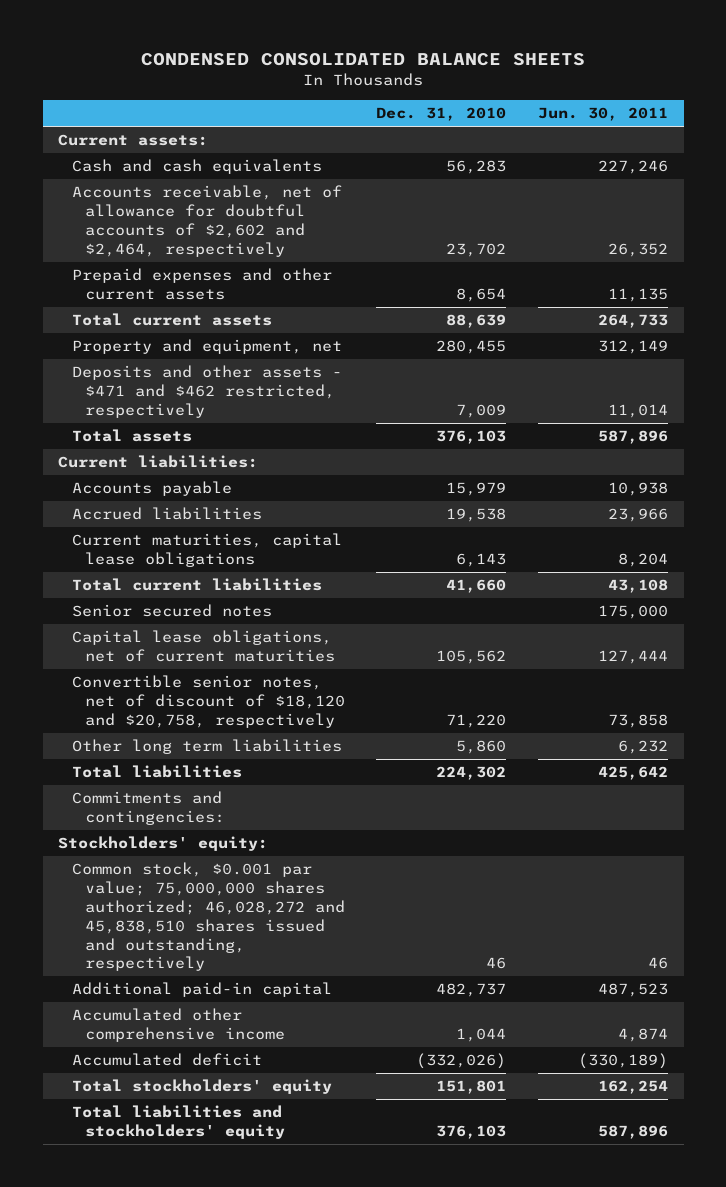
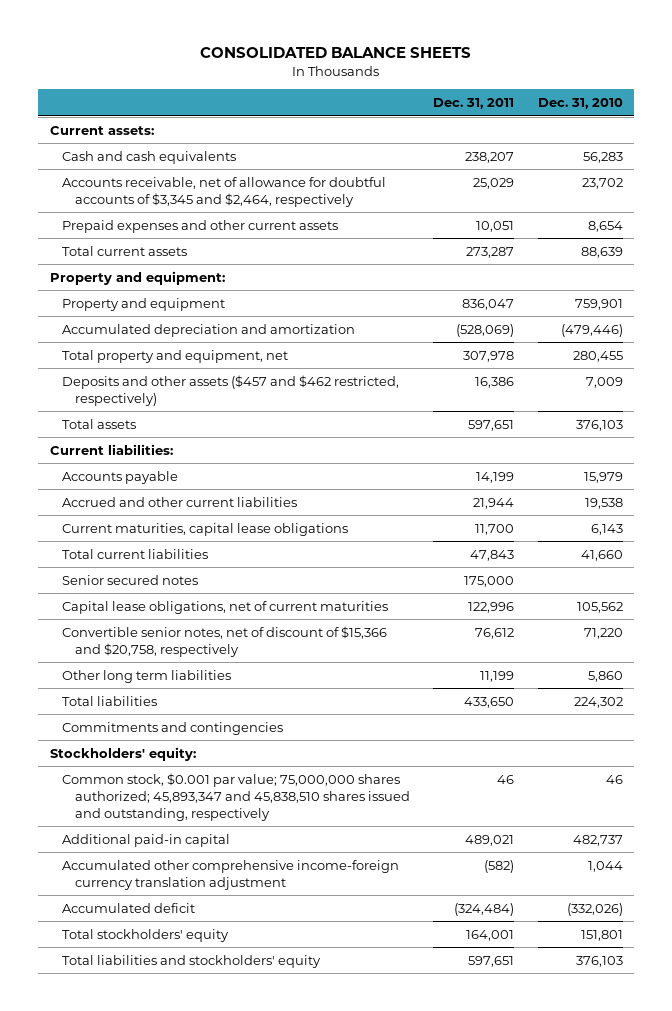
- CONDENSED CONSOLIDATED BALANCE SHEETS
+ CONSOLIDATED BALANCE SHEETS
- | Dec. 31, 2010 | Jun. 30, 2011
+ | Dec. 31, 2011 | Dec. 31, 2010
- Accounts receivable, net of allowance for doubtful accounts of $2,602 and $2,464, respectively | 23,702 | 26,352
+ Accounts receivable, net of allowance for doubtful accounts of $3,345 and $2,464, respectively | 25,029 | 23,702
- Property and equipment, net | 280,455 | 312,149
- Deposits and other assets - $471 and $462 restricted, respectively | 7,009 | 11,014
+ Property and equipment:
+ Property and equipment | 836,047 | 759,901
+ Accumulated depreciation and amortization | (528,069) | (479,446)
+ Total property and equipment, net | 307,978 | 280,455
+ Deposits and other assets ($457 and $462 restricted, respectively) | 16,386 | 7,009
- Accrued liabilities | 19,538 | 23,966
+ Accrued and other current liabilities | 21,944 | 19,538
- Convertible senior notes, net of discount of $18,120 and $20,758, respectively | 71,220 | 73,858
+ Convertible senior notes, net of discount of $15,366 and $20,758, respectively | 76,612 | 71,220
- Commitments and contingencies:
+ Commitments and contingencies
- Common stock, $0.001 par value; 75,000,000 shares authorized; 46,028,272 and 45,838,510 shares issued and outstanding, respectively | 46 | 46
+ Common stock, $0.001 par value; 75,000,000 shares authorized; 45,893,347 and 45,838,510 shares issued and outstanding, respectively | 46 | 46
- Accumulated other comprehensive income | 1,044 | 4,874
+ Accumulated other comprehensive income-foreign currency translation adjustment | (582) | 1,044

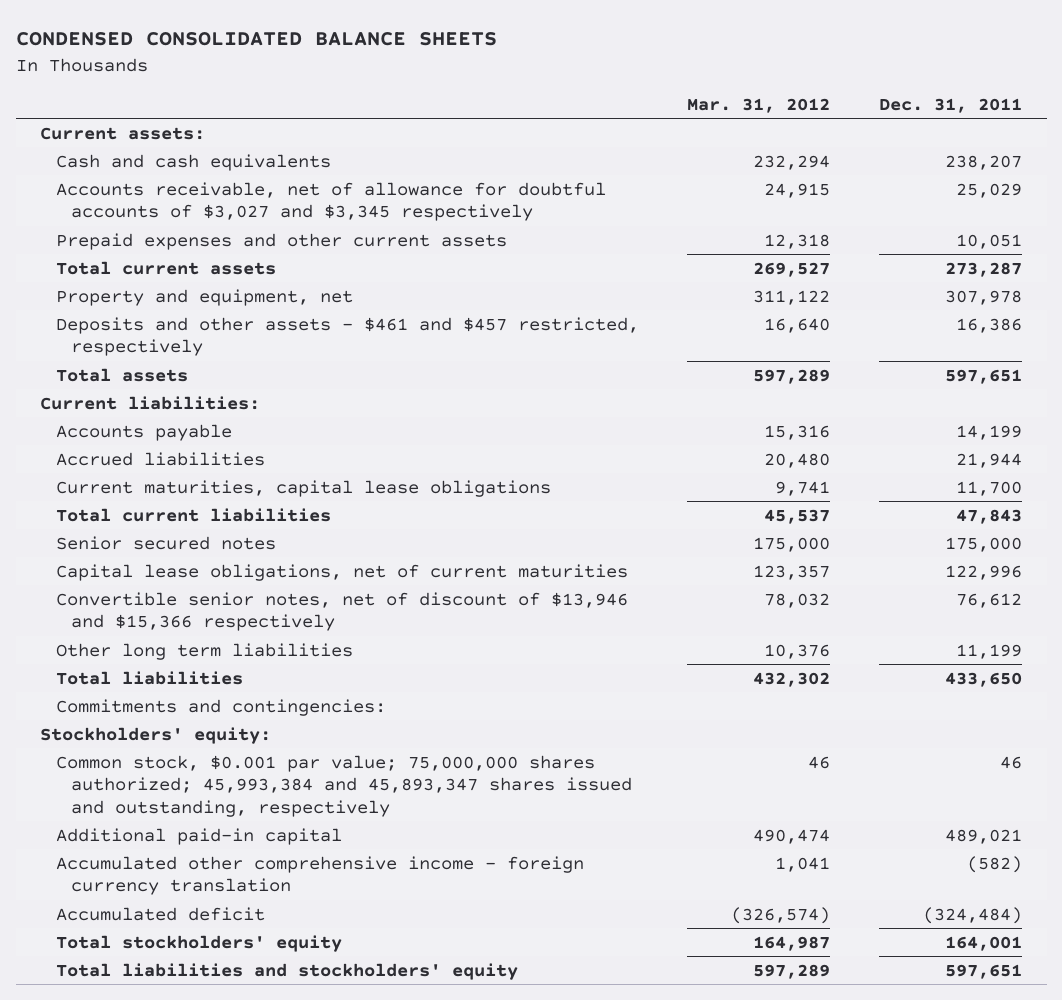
- CONSOLIDATED BALANCE SHEETS
+ CONDENSED CONSOLIDATED BALANCE SHEETS
- | Dec. 31, 2011 | Dec. 31, 2010
+ | Mar. 31, 2012 | Dec. 31, 2011
- Accounts receivable, net of allowance for doubtful accounts of $3,345 and $2,464, respectively | 25,029 | 23,702
+ Accounts receivable, net of allowance for doubtful accounts of $3,027 and $3,345 respectively | 24,915 | 25,029
- Property and equipment:
- Property and equipment | 836,047 | 759,901
- Accumulated depreciation and amortization | (528,069) | (479,446)
- Total property and equipment, net | 307,978 | 280,455
- Deposits and other assets ($457 and $462 restricted, respectively) | 16,386 | 7,009
+ Property and equipment, net | 311,122 | 307,978
+ Deposits and other assets - $461 and $457 restricted, respectively | 16,640 | 16,386
- Accrued and other current liabilities | 21,944 | 19,538
+ Accrued liabilities | 20,480 | 21,944
- Convertible senior notes, net of discount of $15,366 and $20,758, respectively | 76,612 | 71,220
+ Convertible senior notes, net of discount of $13,946 and $15,366 respectively | 78,032 | 76,612
- Commitments and contingencies
+ Commitments and contingencies:
- Common stock, $0.001 par value; 75,000,000 shares authorized; 45,893,347 and 45,838,510 shares issued and outstanding, respectively | 46 | 46
+ Common stock, $0.001 par value; 75,000,000 shares authorized; 45,993,384 and 45,893,347 shares issued and outstanding, respectively | 46 | 46
- Accumulated other comprehensive income-foreign currency translation adjustment | (582) | 1,044
+ Accumulated other comprehensive income - foreign currency translation | 1,041 | (582)

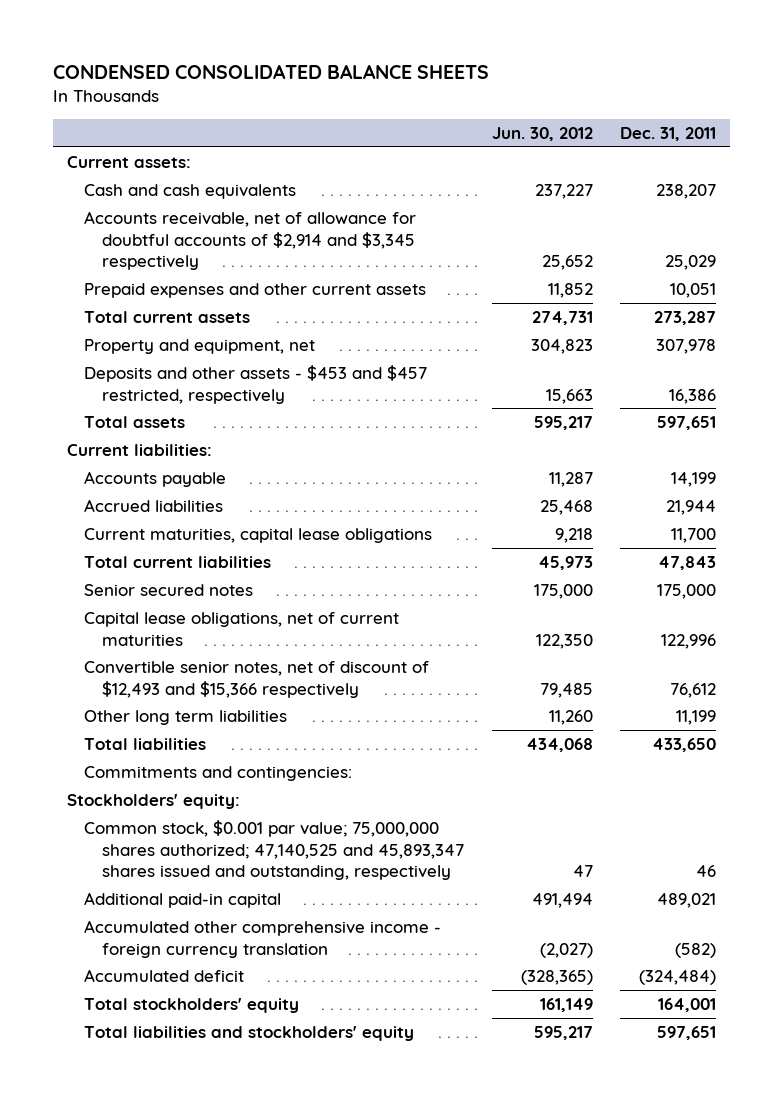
- | Mar. 31, 2012 | Dec. 31, 2011
+ | Jun. 30, 2012 | Dec. 31, 2011
- Accounts receivable, net of allowance for doubtful accounts of $3,027 and $3,345 respectively | 24,915 | 25,029
+ Accounts receivable, net of allowance for doubtful accounts of $2,914 and $3,345 respectively | 25,652 | 25,029
- Deposits and other assets - $461 and $457 restricted, respectively | 16,640 | 16,386
+ Deposits and other assets - $453 and $457 restricted, respectively | 15,663 | 16,386
- Convertible senior notes, net of discount of $13,946 and $15,366 respectively | 78,032 | 76,612
+ Convertible senior notes, net of discount of $12,493 and $15,366 respectively | 79,485 | 76,612
- Common stock, $0.001 par value; 75,000,000 shares authorized; 45,993,384 and 45,893,347 shares issued and outstanding, respectively | 46 | 46
+ Common stock, $0.001 par value; 75,000,000 shares authorized; 47,140,525 and 45,893,347 shares issued and outstanding, respectively | 47 | 46

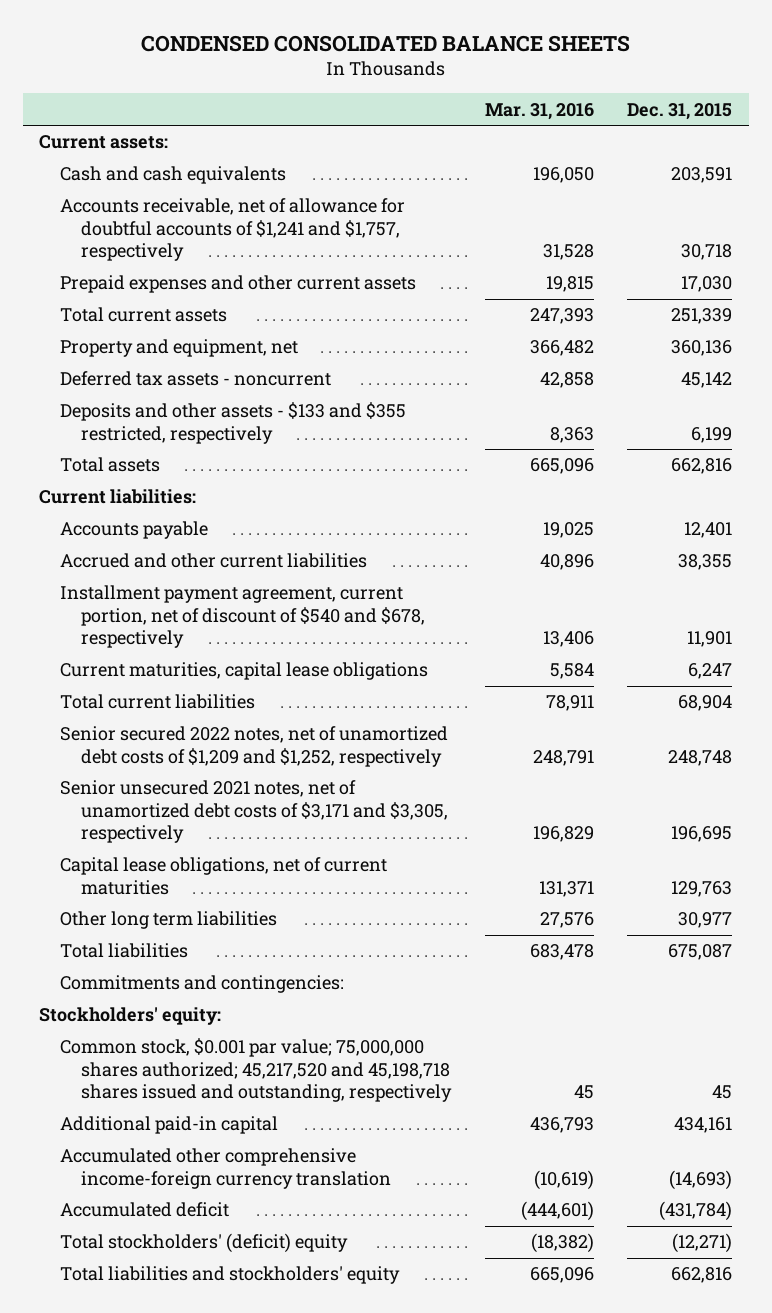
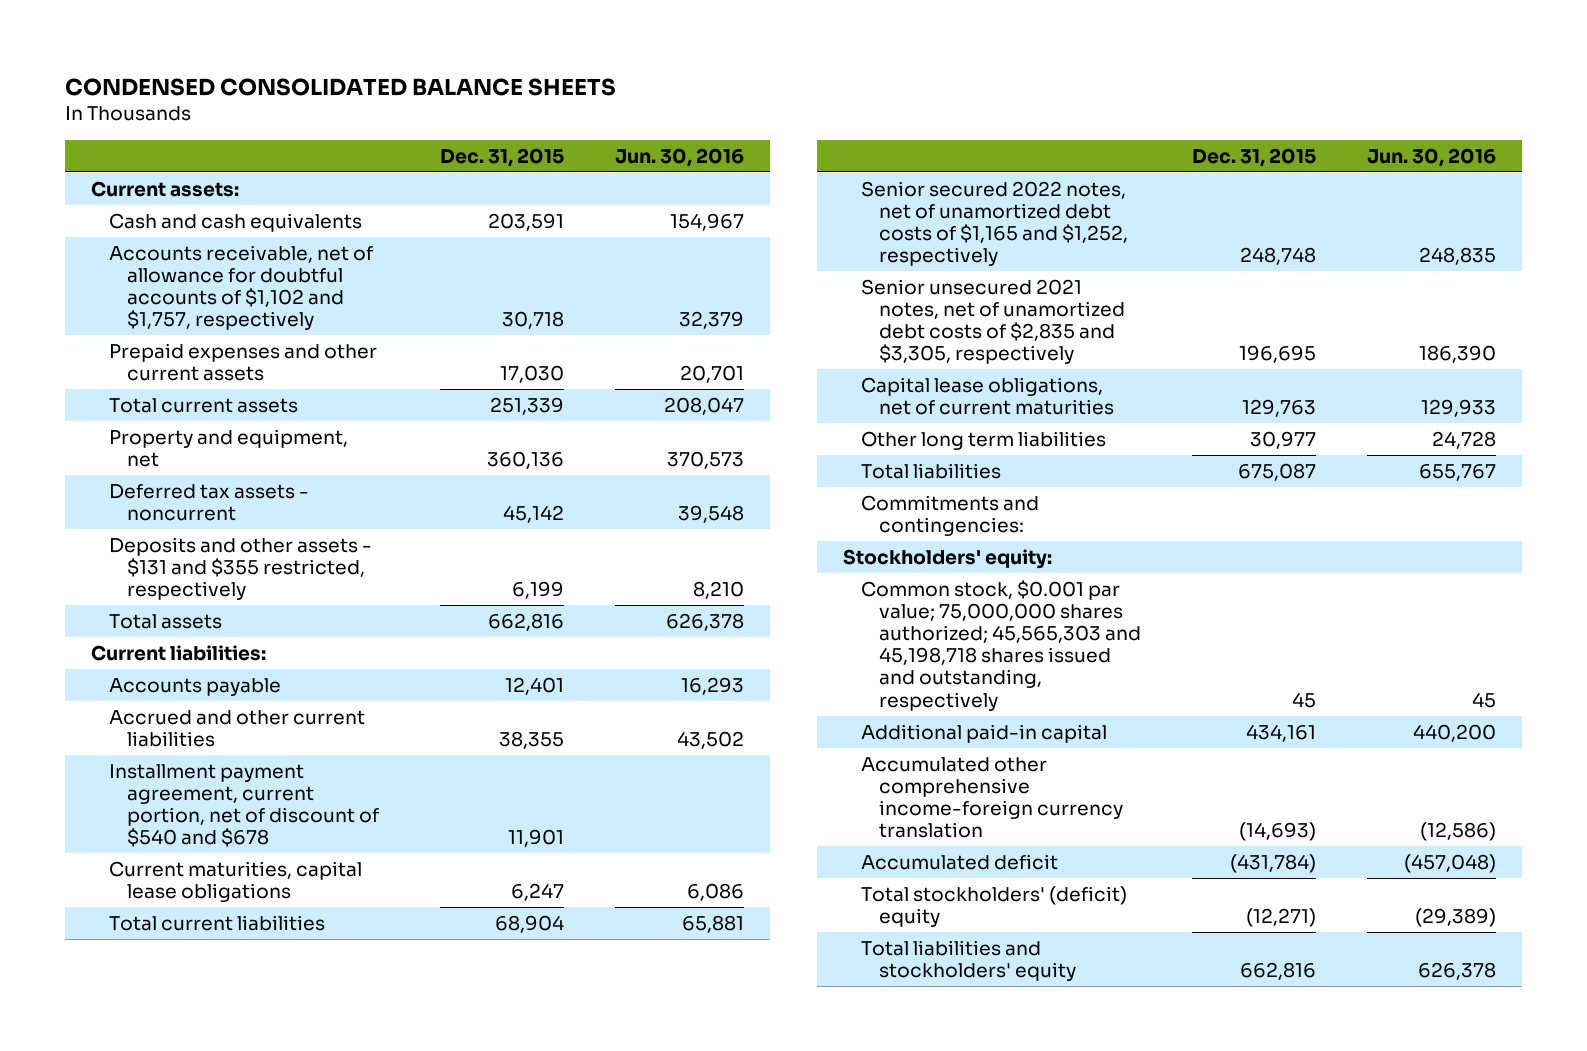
- | Mar. 31, 2016 | Dec. 31, 2015
+ | Dec. 31, 2015 | Jun. 30, 2016
- Accounts receivable, net of allowance for doubtful accounts of $1,241 and $1,757, respectively | 31,528 | 30,718
+ Accounts receivable, net of allowance for doubtful accounts of $1,102 and $1,757, respectively | 30,718 | 32,379
- Deposits and other assets - $133 and $355 restricted, respectively | 8,363 | 6,199
+ Deposits and other assets - $131 and $355 restricted, respectively | 6,199 | 8,210
- Installment payment agreement, current portion, net of discount of $540 and $678, respectively | 13,406 | 11,901
+ Installment payment agreement, current portion, net of discount of $540 and $678 | 11,901 |
- Senior secured 2022 notes, net of unamortized debt costs of $1,209 and $1,252, respectively | 248,791 | 248,748
- Senior unsecured 2021 notes, net of unamortized debt costs of $3,171 and $3,305, respectively | 196,829 | 196,695
+ Senior secured 2022 notes, net of unamortized debt costs of $1,165 and $1,252, respectively | 248,748 | 248,835
+ Senior unsecured 2021 notes, net of unamortized debt costs of $2,835 and $3,305, respectively | 196,695 | 186,390
- Common stock, $0.001 par value; 75,000,000 shares authorized; 45,217,520 and 45,198,718 shares issued and outstanding, respectively | 45 | 45
+ Common stock, $0.001 par value; 75,000,000 shares authorized; 45,565,303 and 45,198,718 shares issued and outstanding, respectively | 45 | 45

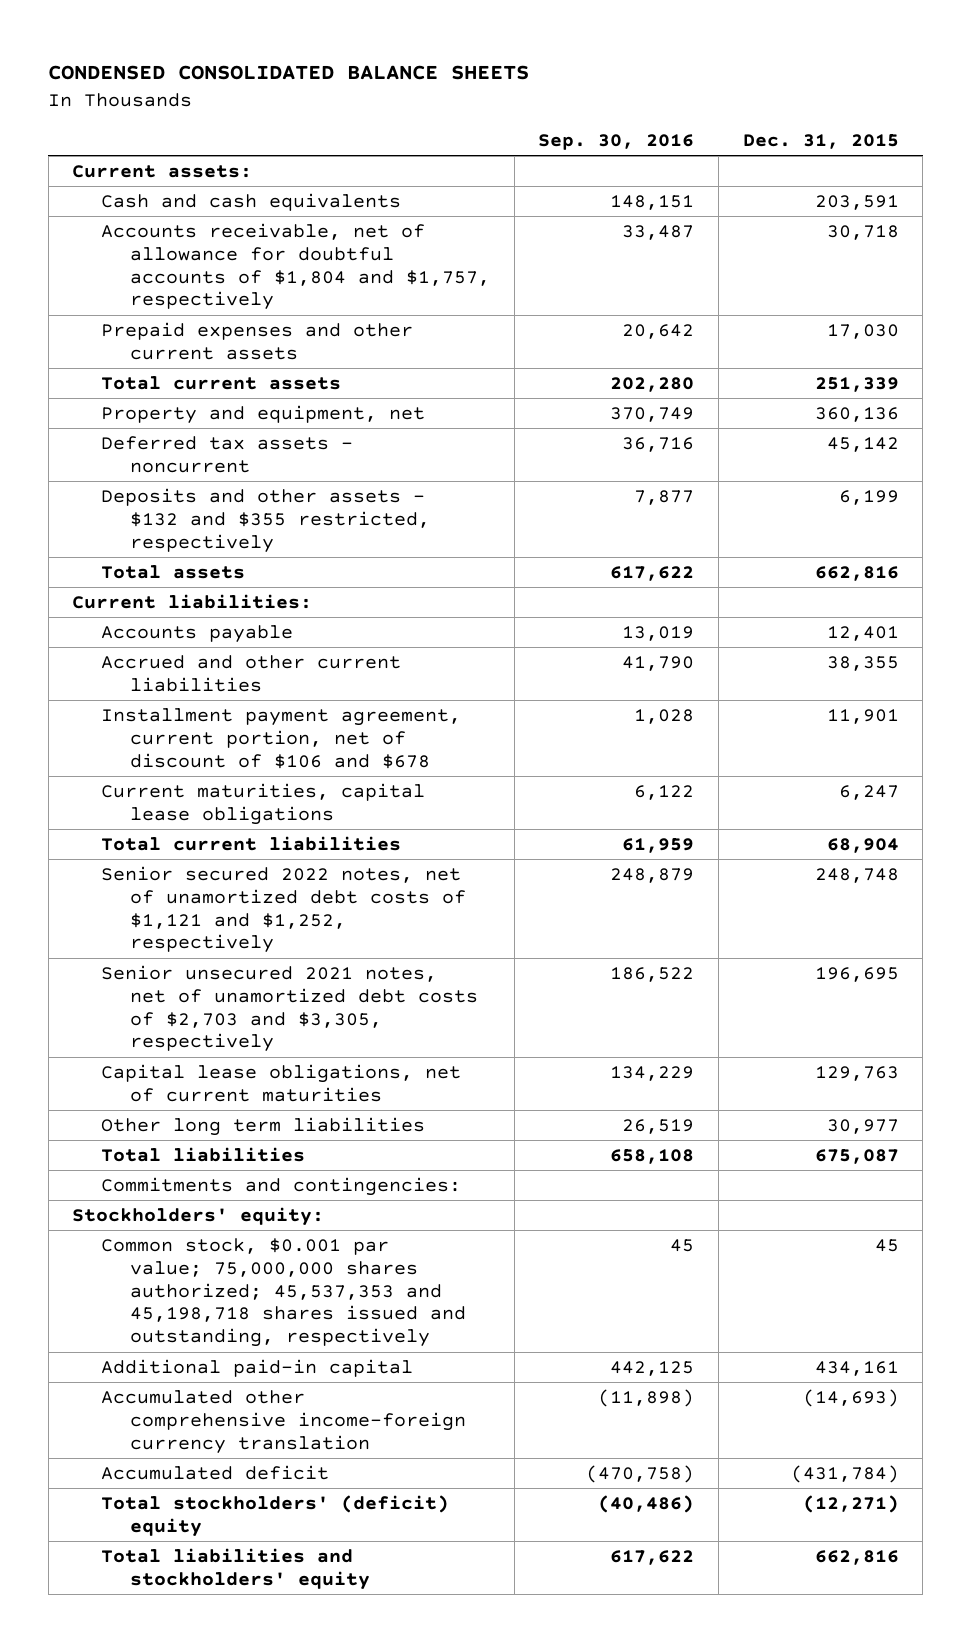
- | Dec. 31, 2015 | Jun. 30, 2016
+ | Sep. 30, 2016 | Dec. 31, 2015
- Accounts receivable, net of allowance for doubtful accounts of $1,102 and $1,757, respectively | 30,718 | 32,379
+ Accounts receivable, net of allowance for doubtful accounts of $1,804 and $1,757, respectively | 33,487 | 30,718
- Deposits and other assets - $131 and $355 restricted, respectively | 6,199 | 8,210
+ Deposits and other assets - $132 and $355 restricted, respectively | 7,877 | 6,199
- Installment payment agreement, current portion, net of discount of $540 and $678 | 11,901 |
+ Installment payment agreement, current portion, net of discount of $106 and $678 | 1,028 | 11,901
- Senior secured 2022 notes, net of unamortized debt costs of $1,165 and $1,252, respectively | 248,748 | 248,835
- Senior unsecured 2021 notes, net of unamortized debt costs of $2,835 and $3,305, respectively | 196,695 | 186,390
+ Senior secured 2022 notes, net of unamortized debt costs of $1,121 and $1,252, respectively | 248,879 | 248,748
+ Senior unsecured 2021 notes, net of unamortized debt costs of $2,703 and $3,305, respectively | 186,522 | 196,695
- Common stock, $0.001 par value; 75,000,000 shares authorized; 45,565,303 and 45,198,718 shares issued and outstanding, respectively | 45 | 45
+ Common stock, $0.001 par value; 75,000,000 shares authorized; 45,537,353 and 45,198,718 shares issued and outstanding, respectively | 45 | 45

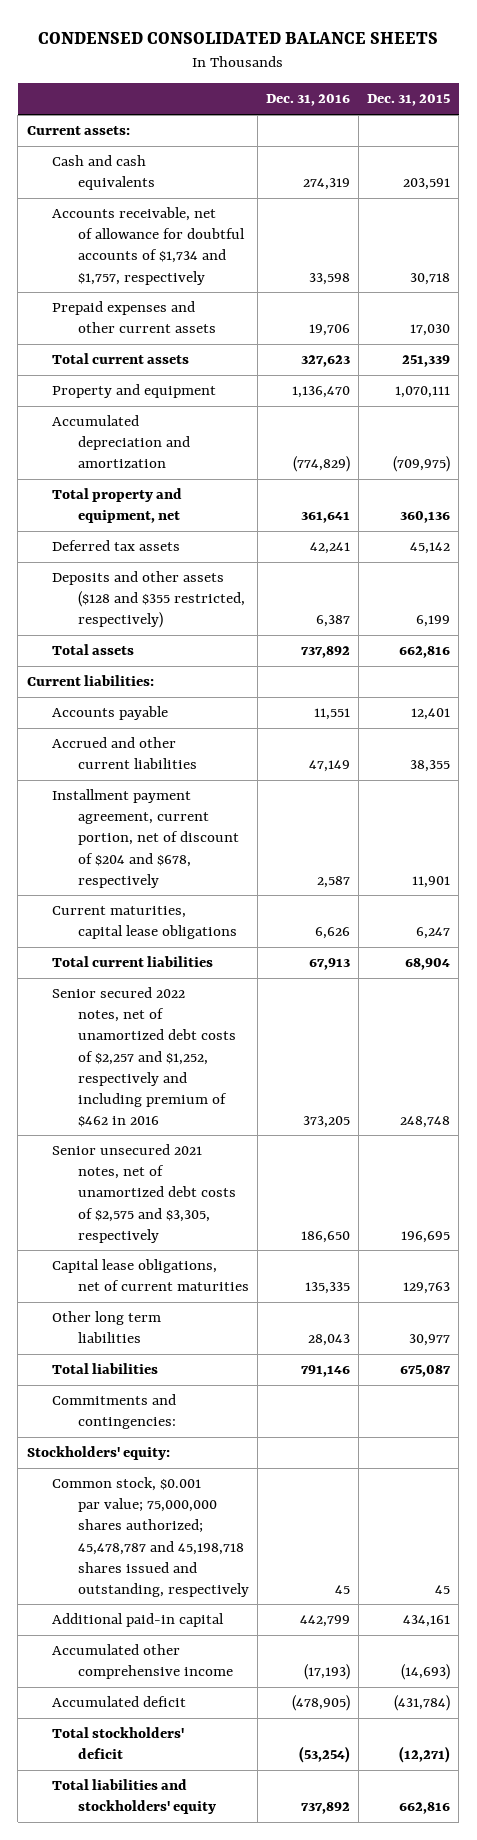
- | Sep. 30, 2016 | Dec. 31, 2015
+ | Dec. 31, 2016 | Dec. 31, 2015
- Accounts receivable, net of allowance for doubtful accounts of $1,804 and $1,757, respectively | 33,487 | 30,718
+ Accounts receivable, net of allowance for doubtful accounts of $1,734 and $1,757, respectively | 33,598 | 30,718
- Property and equipment, net | 370,749 | 360,136
- Deferred tax assets - noncurrent | 36,716 | 45,142
- Deposits and other assets - $132 and $355 restricted, respectively | 7,877 | 6,199
+ Property and equipment | 1,136,470 | 1,070,111
+ Accumulated depreciation and amortization | (774,829) | (709,975)
+ Total property and equipment, net | 361,641 | 360,136
+ Deferred tax assets | 42,241 | 45,142
+ Deposits and other assets ($128 and $355 restricted, respectively) | 6,387 | 6,199
- Installment payment agreement, current portion, net of discount of $106 and $678 | 1,028 | 11,901
+ Installment payment agreement, current portion, net of discount of $204 and $678, respectively | 2,587 | 11,901
- Senior secured 2022 notes, net of unamortized debt costs of $1,121 and $1,252, respectively | 248,879 | 248,748
- Senior unsecured 2021 notes, net of unamortized debt costs of $2,703 and $3,305, respectively | 186,522 | 196,695
+ Senior secured 2022 notes, net of unamortized debt costs of $2,257 and $1,252, respectively and including premium of $462 in 2016 | 373,205 | 248,748
+ Senior unsecured 2021 notes, net of unamortized debt costs of $2,575 and $3,305, respectively | 186,650 | 196,695
- Common stock, $0.001 par value; 75,000,000 shares authorized; 45,537,353 and 45,198,718 shares issued and outstanding, respectively | 45 | 45
+ Common stock, $0.001 par value; 75,000,000 shares authorized; 45,478,787 and 45,198,718 shares issued and outstanding, respectively | 45 | 45
- Accumulated other comprehensive income-foreign currency translation | (11,898) | (14,693)
+ Accumulated other comprehensive income | (17,193) | (14,693)
- Total stockholders' (deficit) equity | (40,486) | (12,271)
+ Total stockholders' deficit | (53,254) | (12,271)

